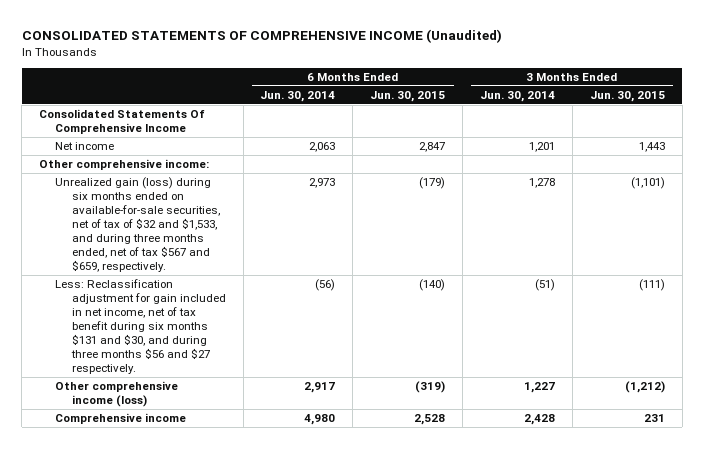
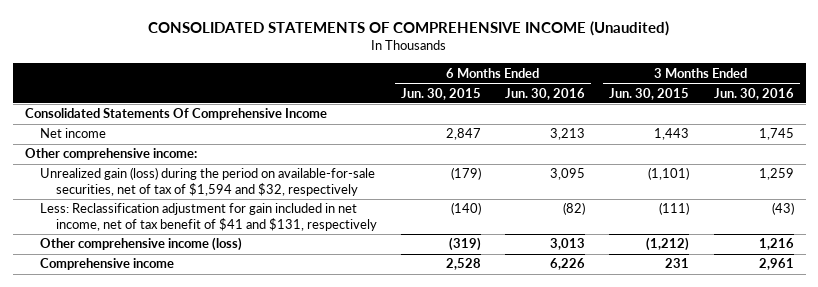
- | 6 Months Ended Jun. 30, 2014 | 6 Months Ended Jun. 30, 2015 | 3 Months Ended Jun. 30, 2014 | 3 Months Ended Jun. 30, 2015
+ | 6 Months Ended Jun. 30, 2015 | 6 Months Ended Jun. 30, 2016 | 3 Months Ended Jun. 30, 2015 | 3 Months Ended Jun. 30, 2016
- Unrealized gain (loss) during six months ended on available-for-sale securities, net of tax of $32 and $1,533, and during three months ended, net of tax $567 and $659, respectively. | 2,973 | (179) | 1,278 | (1,101)
- Less: Reclassification adjustment for gain included in net income, net of tax benefit during six months $131 and $30, and during three months $56 and $27 respectively. | (56) | (140) | (51) | (111)
+ Unrealized gain (loss) during the period on available-for-sale securities, net of tax of $1,594 and $32, respectively | (179) | 3,095 | (1,101) | 1,259
+ Less: Reclassification adjustment for gain included in net income, net of tax benefit of $41 and $131, respectively | (140) | (82) | (111) | (43)

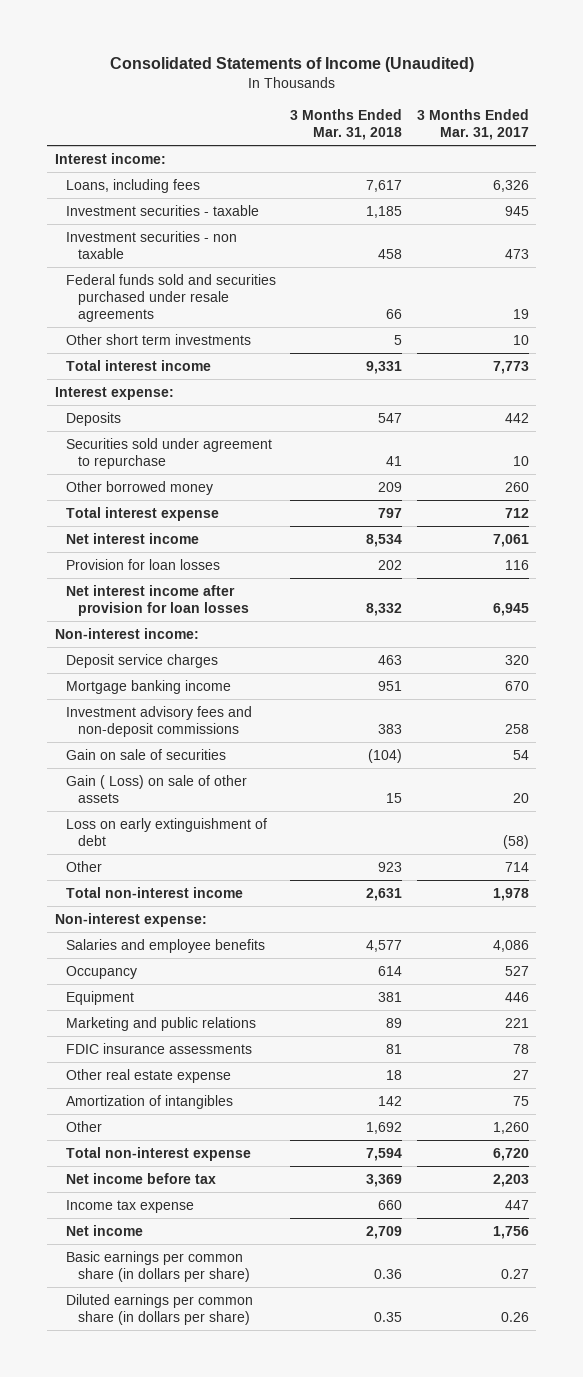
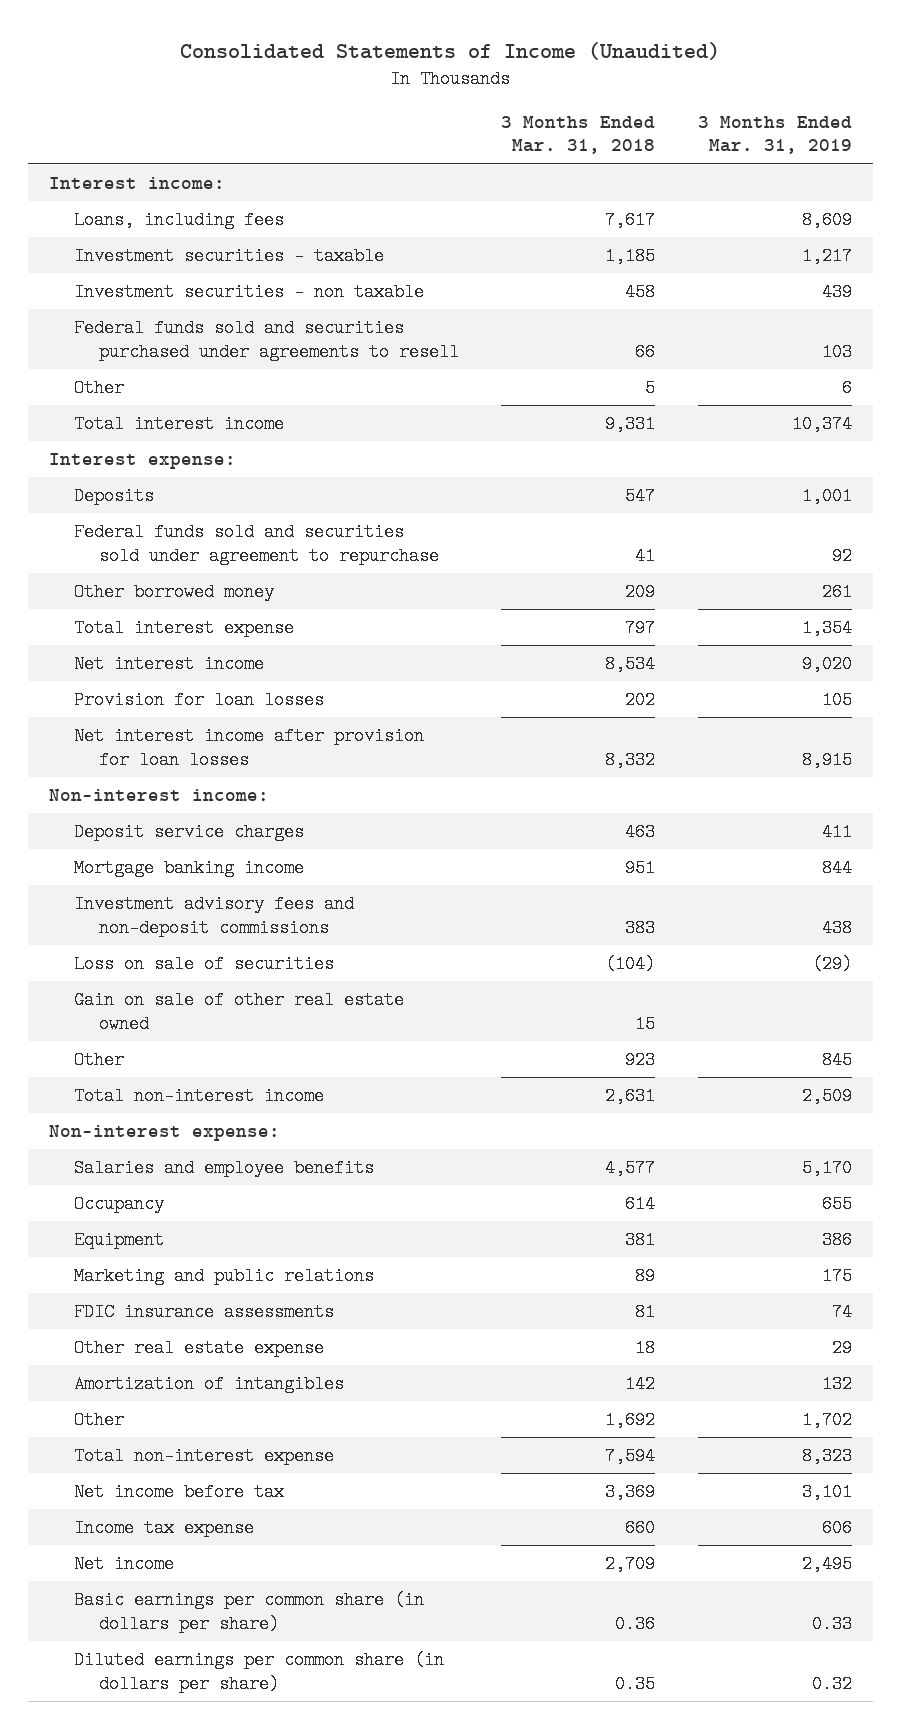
- | 3 Months Ended Mar. 31, 2018 | 3 Months Ended Mar. 31, 2017
+ | 3 Months Ended Mar. 31, 2018 | 3 Months Ended Mar. 31, 2019
- Federal funds sold and securities purchased under resale agreements | 66 | 19
- Other short term investments | 5 | 10
+ Federal funds sold and securities purchased under agreements to resell | 66 | 103
+ Other | 5 | 6
- Securities sold under agreement to repurchase | 41 | 10
+ Federal funds sold and securities sold under agreement to repurchase | 41 | 92
- Gain on sale of securities | (104) | 54
- Gain ( Loss) on sale of other assets | 15 | 20
- Loss on early extinguishment of debt | | (58)
+ Loss on sale of securities | (104) | (29)
+ Gain on sale of other real estate owned | 15 |

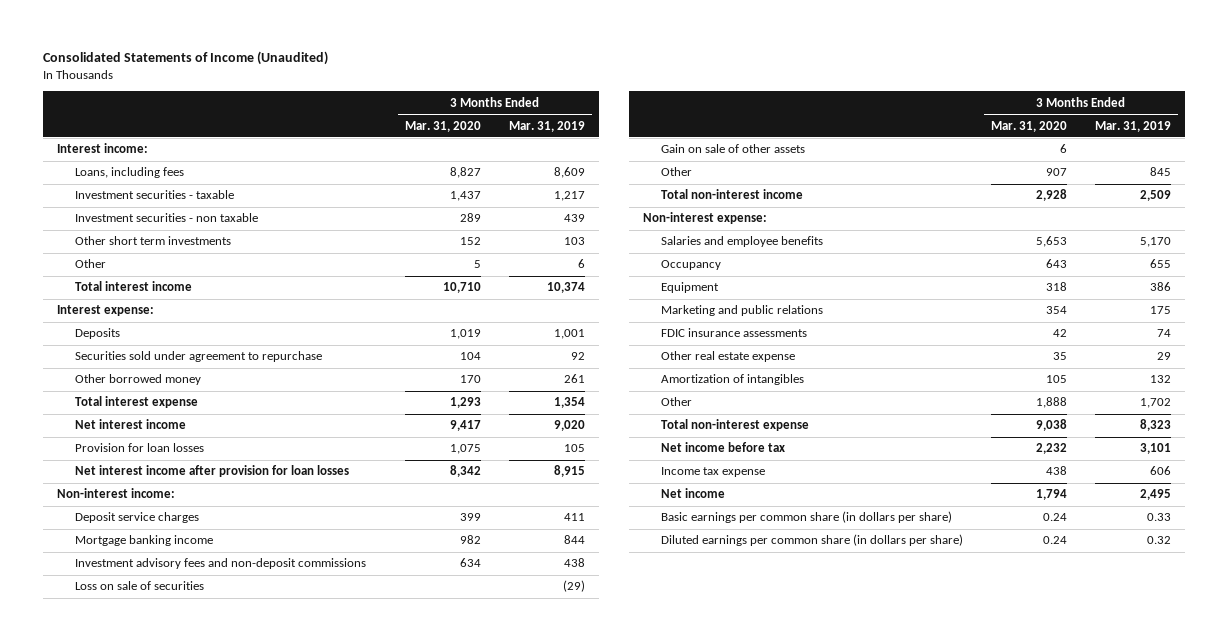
- | 3 Months Ended Mar. 31, 2018 | 3 Months Ended Mar. 31, 2019
+ | 3 Months Ended Mar. 31, 2020 | 3 Months Ended Mar. 31, 2019
- Federal funds sold and securities purchased under agreements to resell | 66 | 103
+ Other short term investments | 152 | 103
- Federal funds sold and securities sold under agreement to repurchase | 41 | 92
+ Securities sold under agreement to repurchase | 104 | 92
- Gain on sale of other real estate owned | 15 |
+ Gain on sale of other assets | 6 |

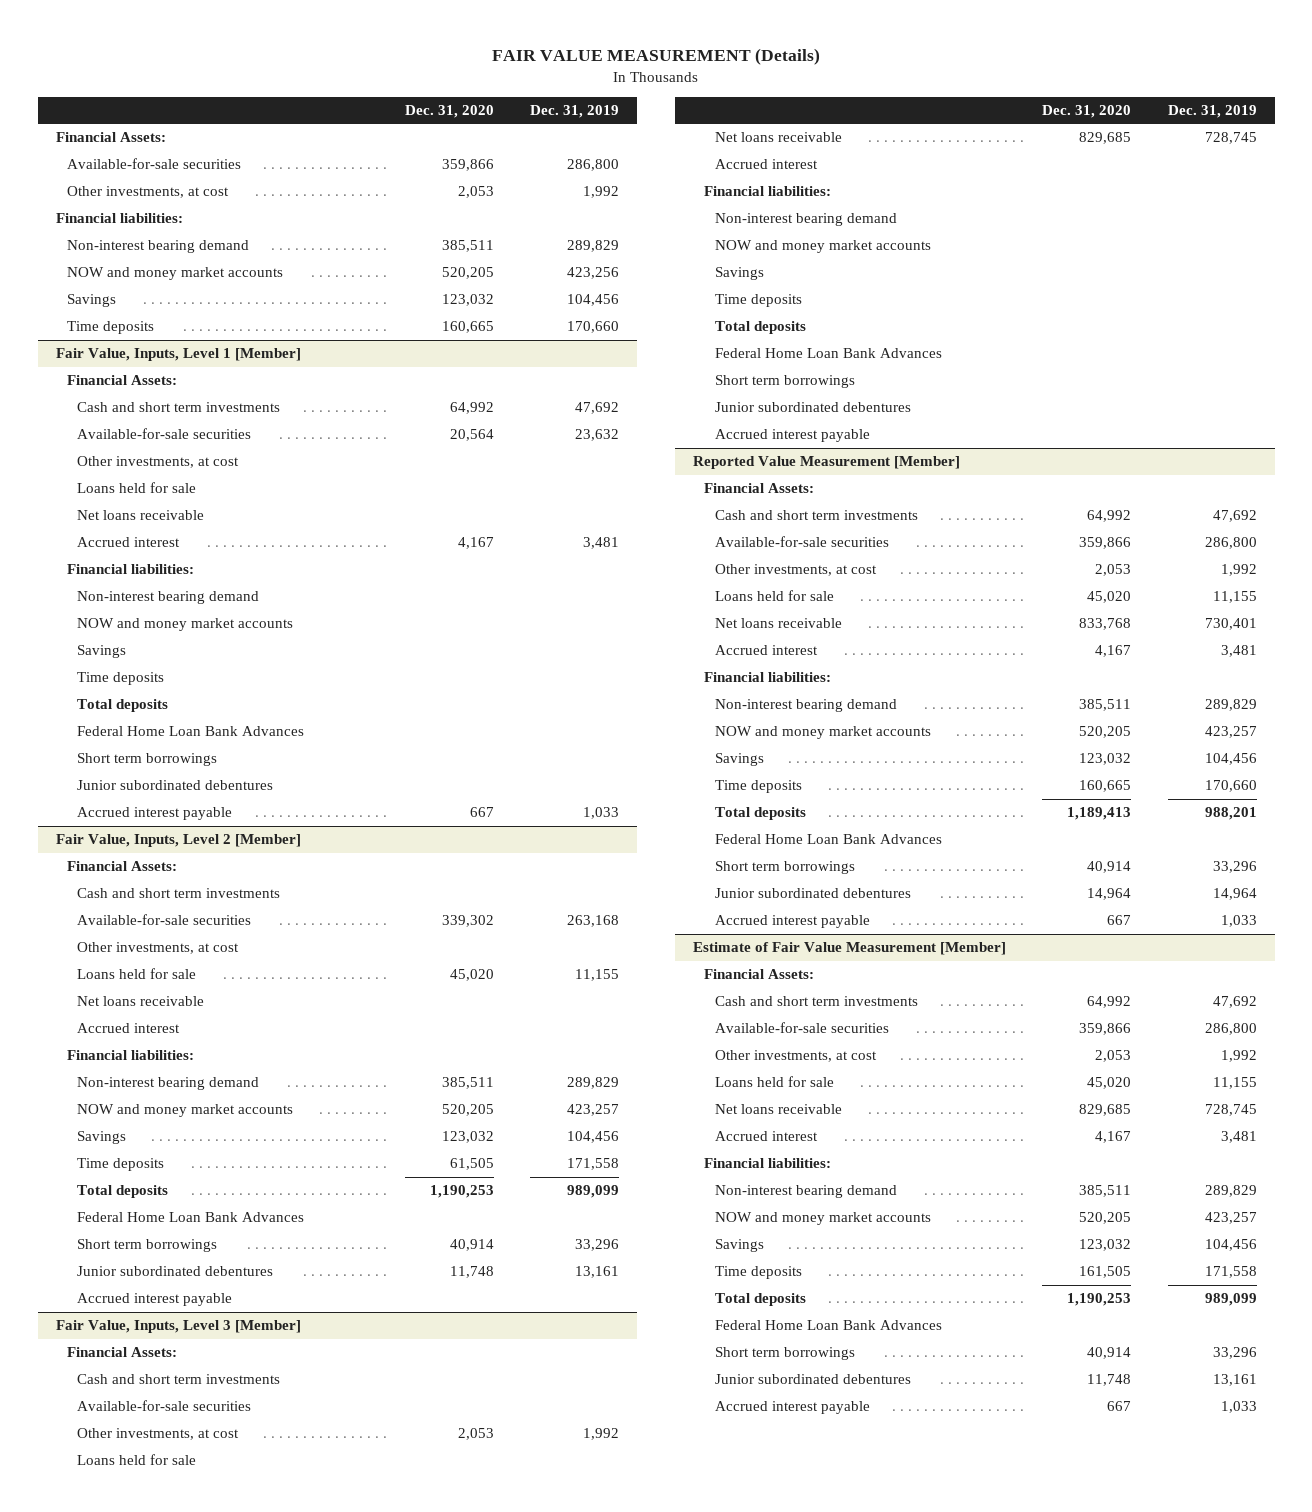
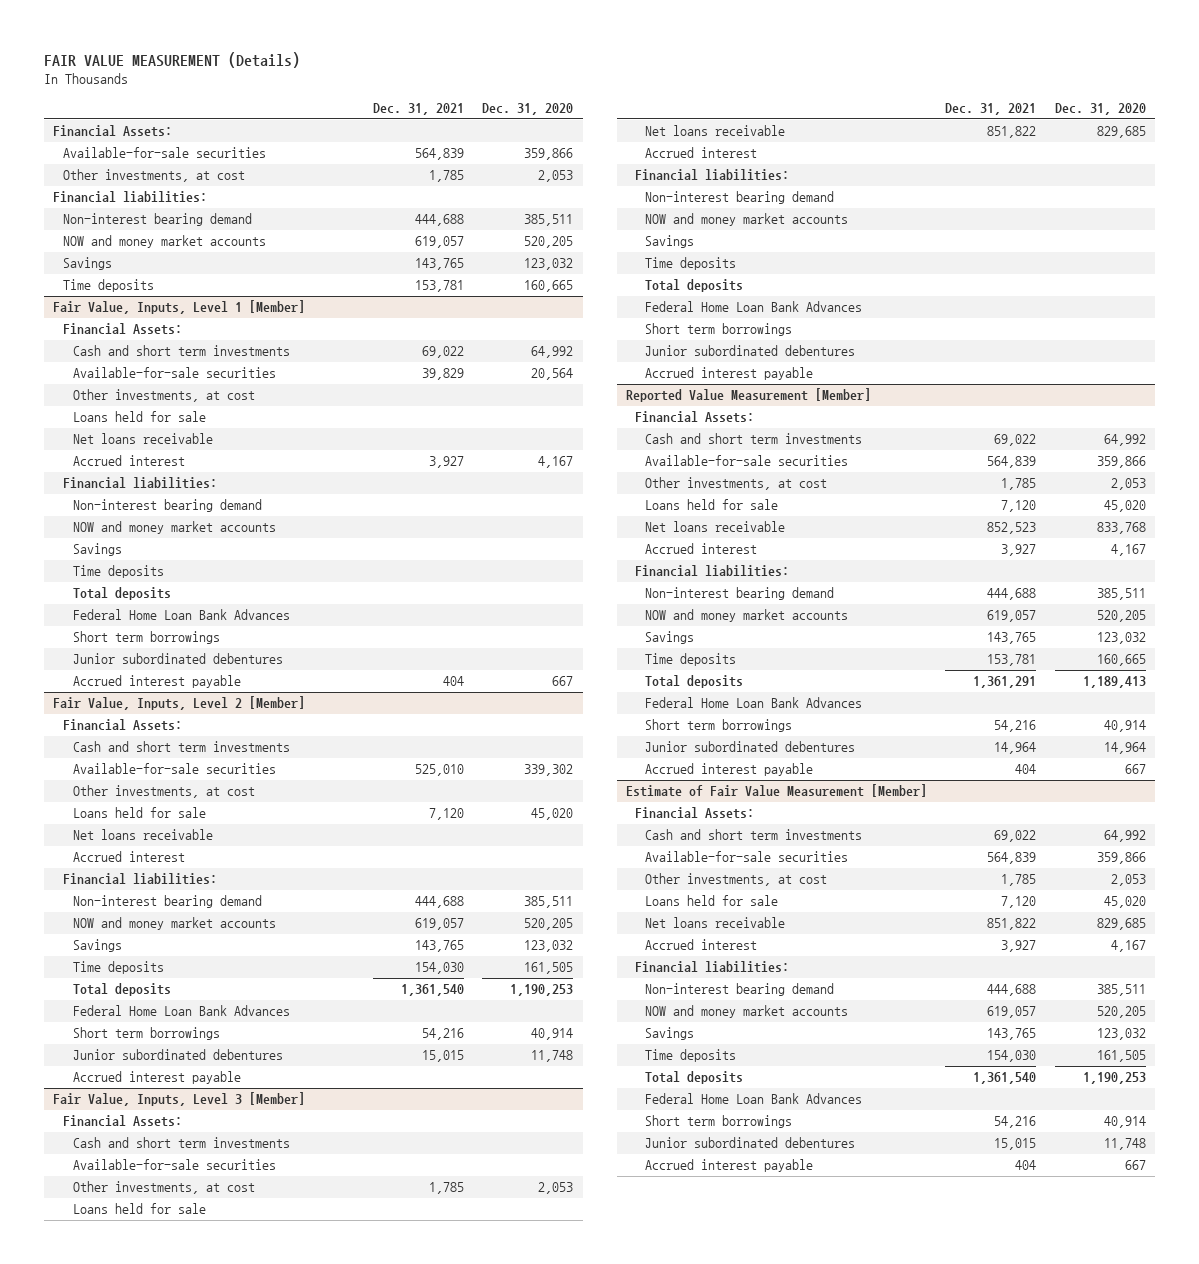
- | Dec. 31, 2020 | Dec. 31, 2019
+ | Dec. 31, 2021 | Dec. 31, 2020
@ Fair Value, Inputs, Level 2 [Member]
- Time deposits | 61,505 | 171,558
+ Time deposits | 154,030 | 161,505

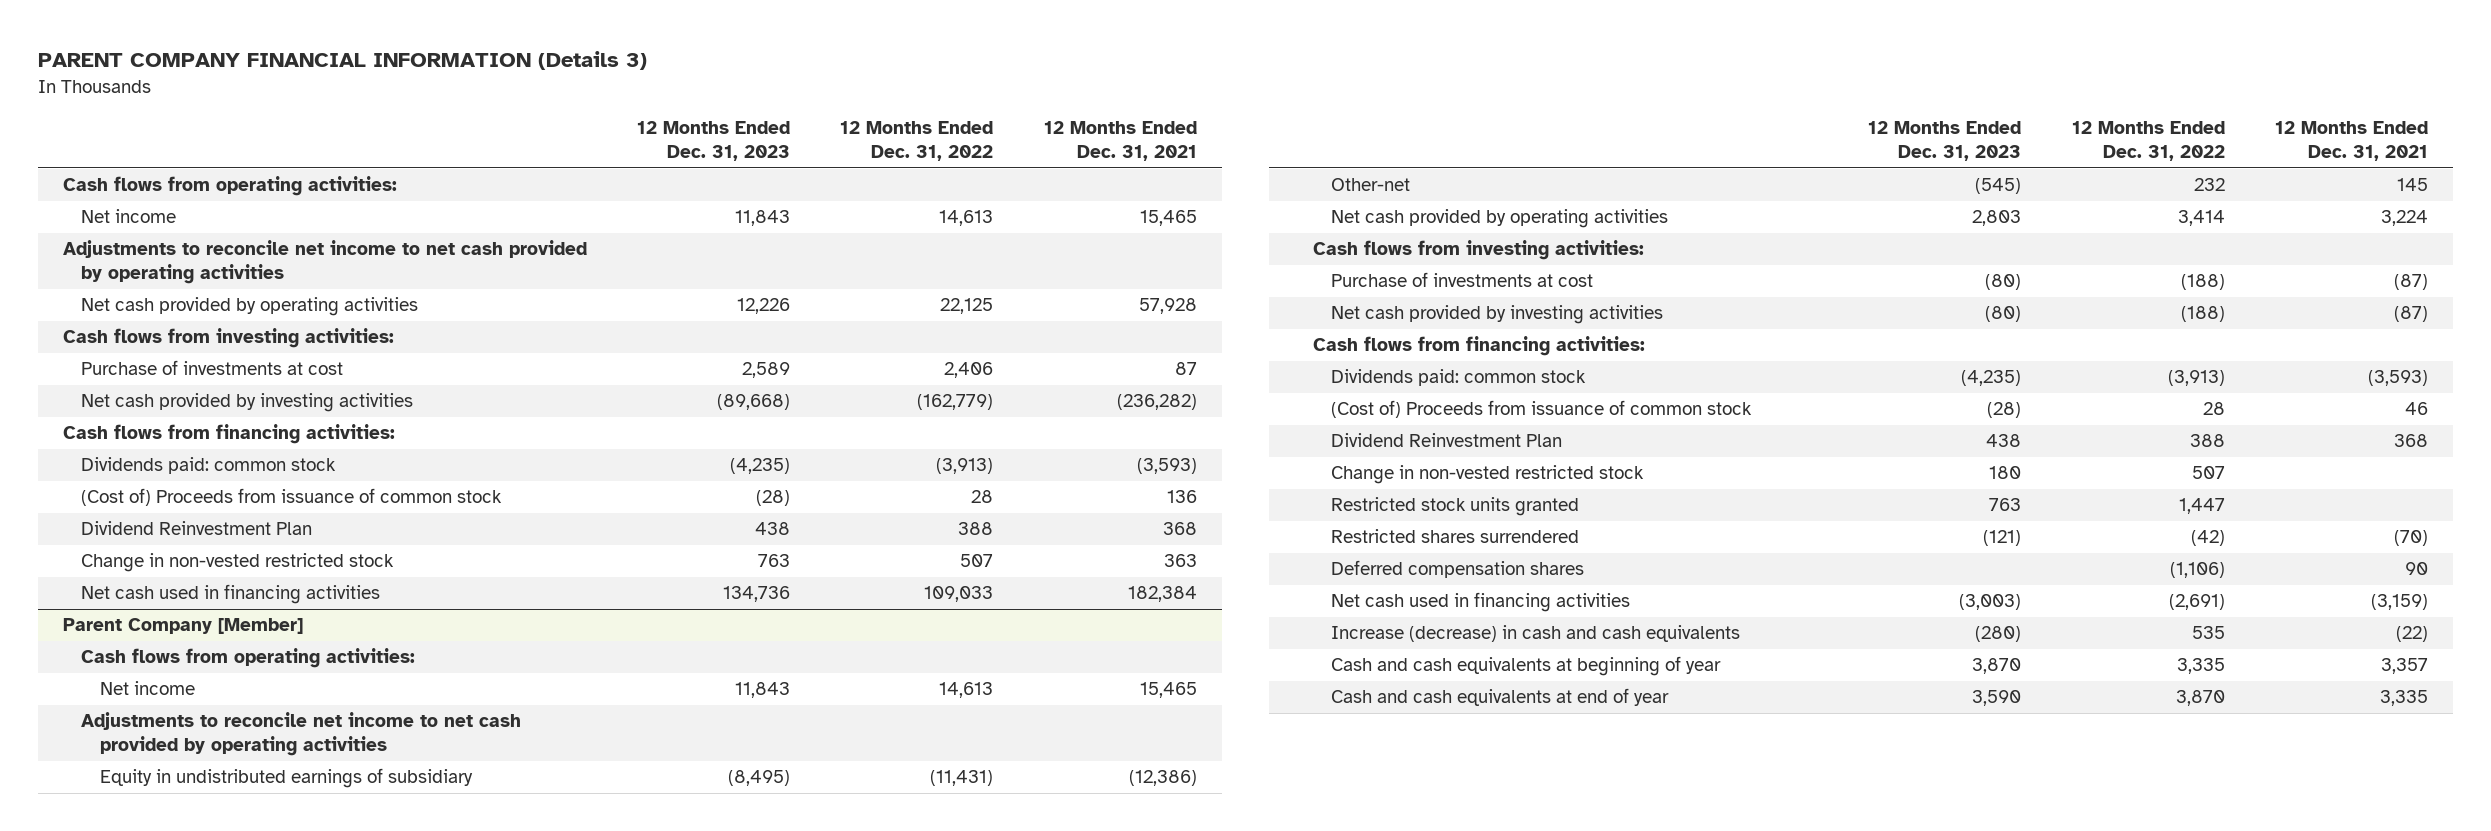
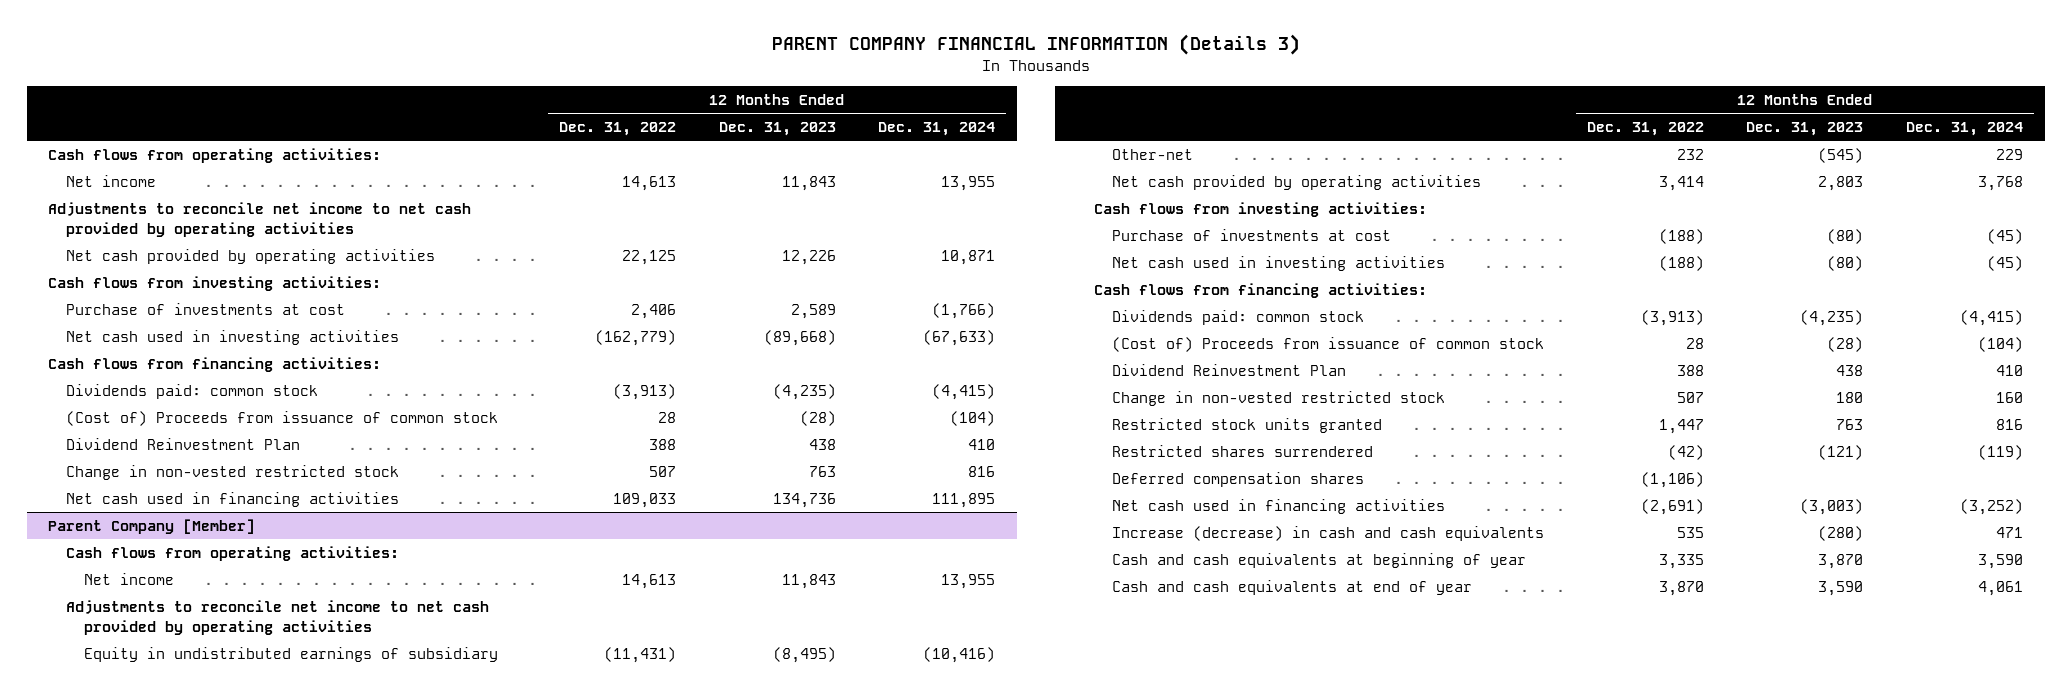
- | 12 Months Ended Dec. 31, 2023 | 12 Months Ended Dec. 31, 2022 | 12 Months Ended Dec. 31, 2021
+ | 12 Months Ended Dec. 31, 2022 | 12 Months Ended Dec. 31, 2023 | 12 Months Ended Dec. 31, 2024
- Net cash provided by investing activities | (89,668) | (162,779) | (236,282)
+ Net cash used in investing activities | (162,779) | (89,668) | (67,633)
@ Parent Company [Member]
- Net cash provided by investing activities | (80) | (188) | (87)
+ Net cash used in investing activities | (188) | (80) | (45)

